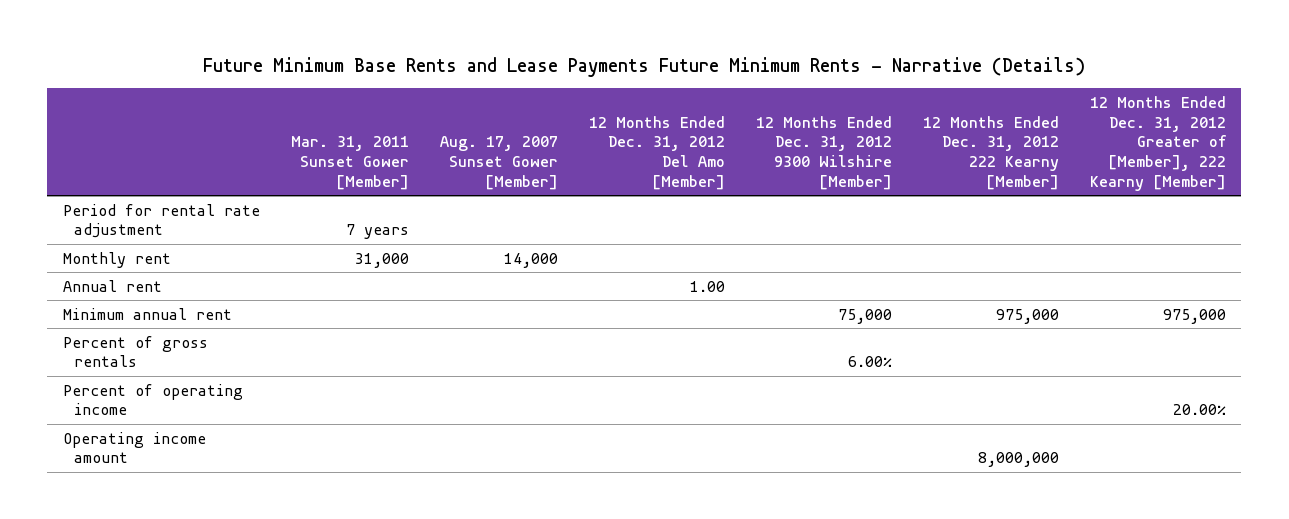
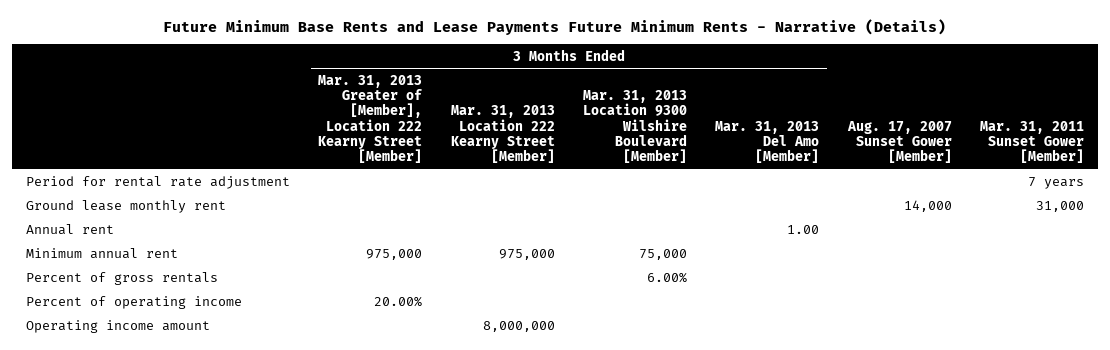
- | Mar. 31, 2011 Sunset Gower [Member] | Aug. 17, 2007 Sunset Gower [Member] | 12 Months Ended Dec. 31, 2012 Del Amo [Member] | 12 Months Ended Dec. 31, 2012 9300 Wilshire [Member] | 12 Months Ended Dec. 31, 2012 222 Kearny [Member] | 12 Months Ended Dec. 31, 2012 Greater of [Member], 222 Kearny [Member]
+ | 3 Months Ended Mar. 31, 2013 Greater of [Member], Location 222 Kearny Street [Member] | 3 Months Ended Mar. 31, 2013 Location 222 Kearny Street [Member] | 3 Months Ended Mar. 31, 2013 Location 9300 Wilshire Boulevard [Member] | 3 Months Ended Mar. 31, 2013 Del Amo [Member] | Aug. 17, 2007 Sunset Gower [Member] | Mar. 31, 2011 Sunset Gower [Member]
- Monthly rent | 31,000 | 14,000 | | | |
+ Ground lease monthly rent | | | | | 14,000 | 31,000

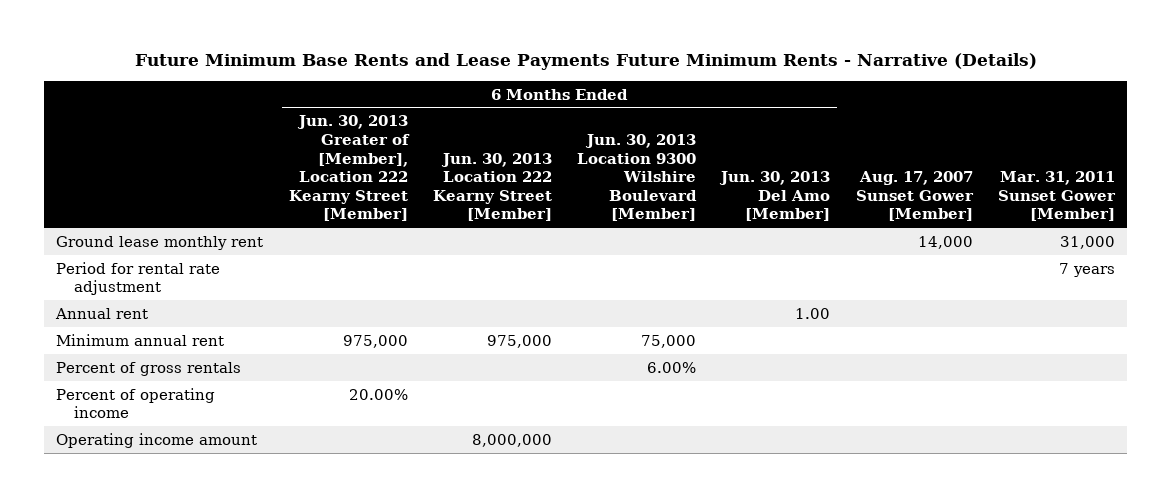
- | 3 Months Ended Mar. 31, 2013 Greater of [Member], Location 222 Kearny Street [Member] | 3 Months Ended Mar. 31, 2013 Location 222 Kearny Street [Member] | 3 Months Ended Mar. 31, 2013 Location 9300 Wilshire Boulevard [Member] | 3 Months Ended Mar. 31, 2013 Del Amo [Member] | Aug. 17, 2007 Sunset Gower [Member] | Mar. 31, 2011 Sunset Gower [Member]
+ | 6 Months Ended Jun. 30, 2013 Greater of [Member], Location 222 Kearny Street [Member] | 6 Months Ended Jun. 30, 2013 Location 222 Kearny Street [Member] | 6 Months Ended Jun. 30, 2013 Location 9300 Wilshire Boulevard [Member] | 6 Months Ended Jun. 30, 2013 Del Amo [Member] | Aug. 17, 2007 Sunset Gower [Member] | Mar. 31, 2011 Sunset Gower [Member]
moved down: Period for rental rate adjustment | | | | | | 7 years

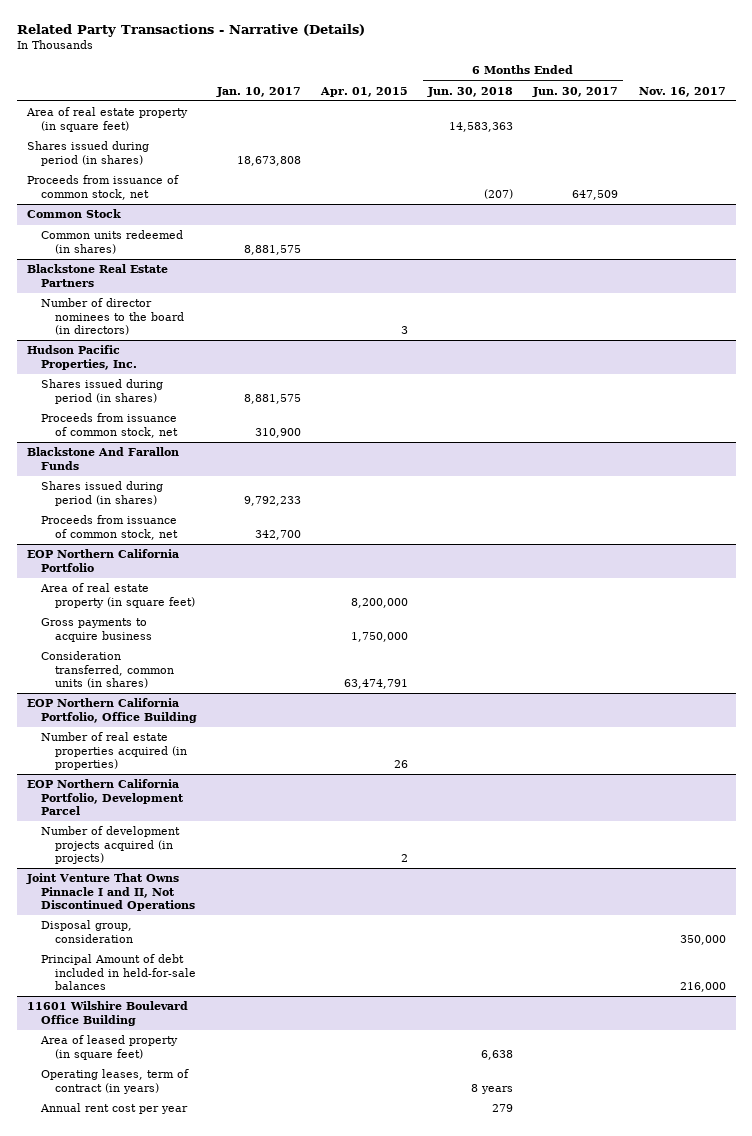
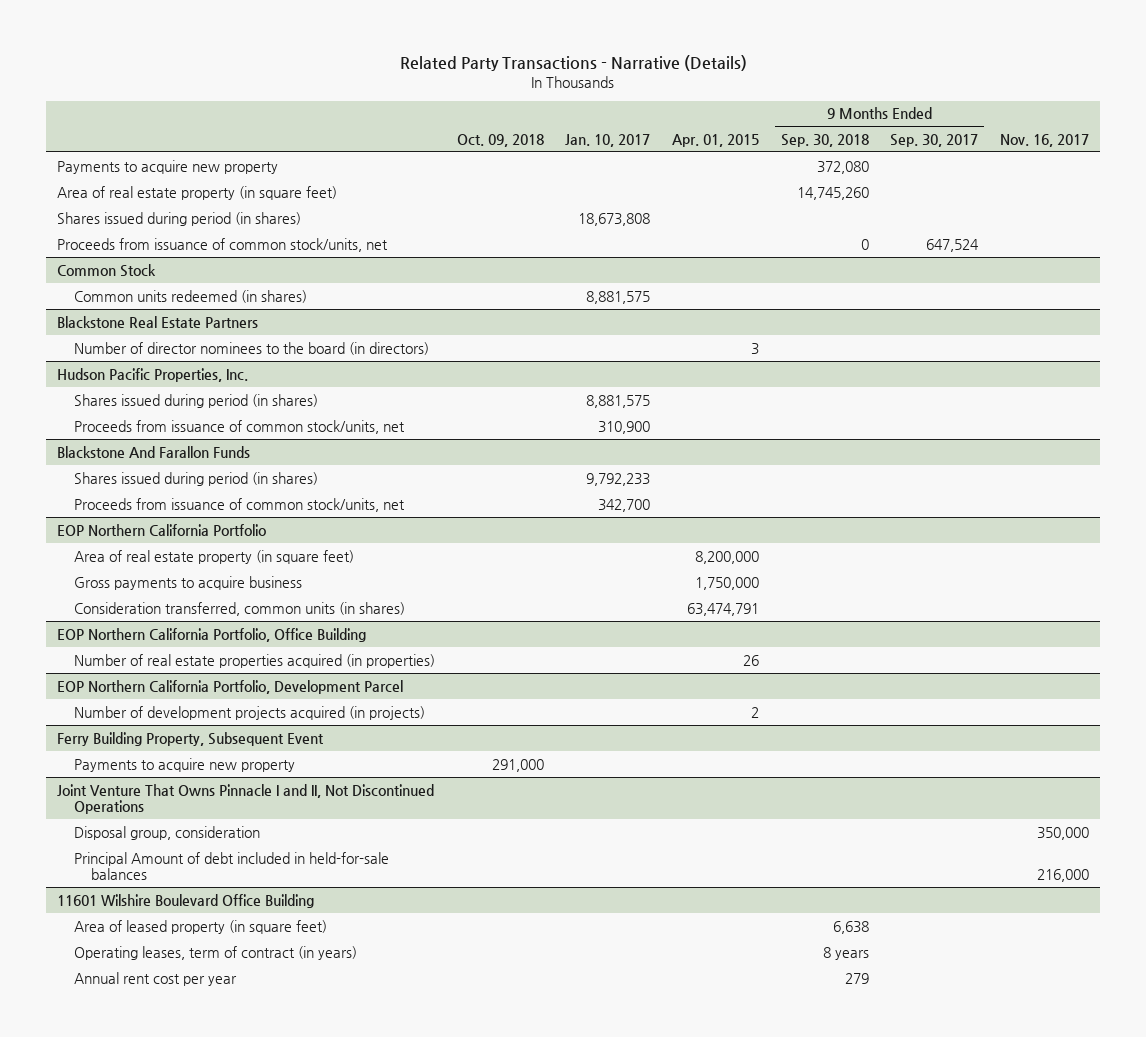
- | Jan. 10, 2017 | Apr. 01, 2015 | 6 Months Ended Jun. 30, 2018 | 6 Months Ended Jun. 30, 2017 | Nov. 16, 2017
+ | Oct. 09, 2018 | Jan. 10, 2017 | Apr. 01, 2015 | 9 Months Ended Sep. 30, 2018 | 9 Months Ended Sep. 30, 2017 | Nov. 16, 2017
+ Payments to acquire new property | | | | 372,080 | |
- Proceeds from issuance of common stock, net | | | (207) | 647,509 |
+ Proceeds from issuance of common stock/units, net | | | | 0 | 647,524 |
@ Hudson Pacific Properties, Inc.
- Proceeds from issuance of common stock, net | 310,900 | | | |
+ Proceeds from issuance of common stock/units, net | | 310,900 | | | |
@ Blackstone And Farallon Funds
- Proceeds from issuance of common stock, net | 342,700 | | | |
+ Proceeds from issuance of common stock/units, net | | 342,700 | | | |
+ Ferry Building Property, Subsequent Event
+ Payments to acquire new property | 291,000 | | | | |

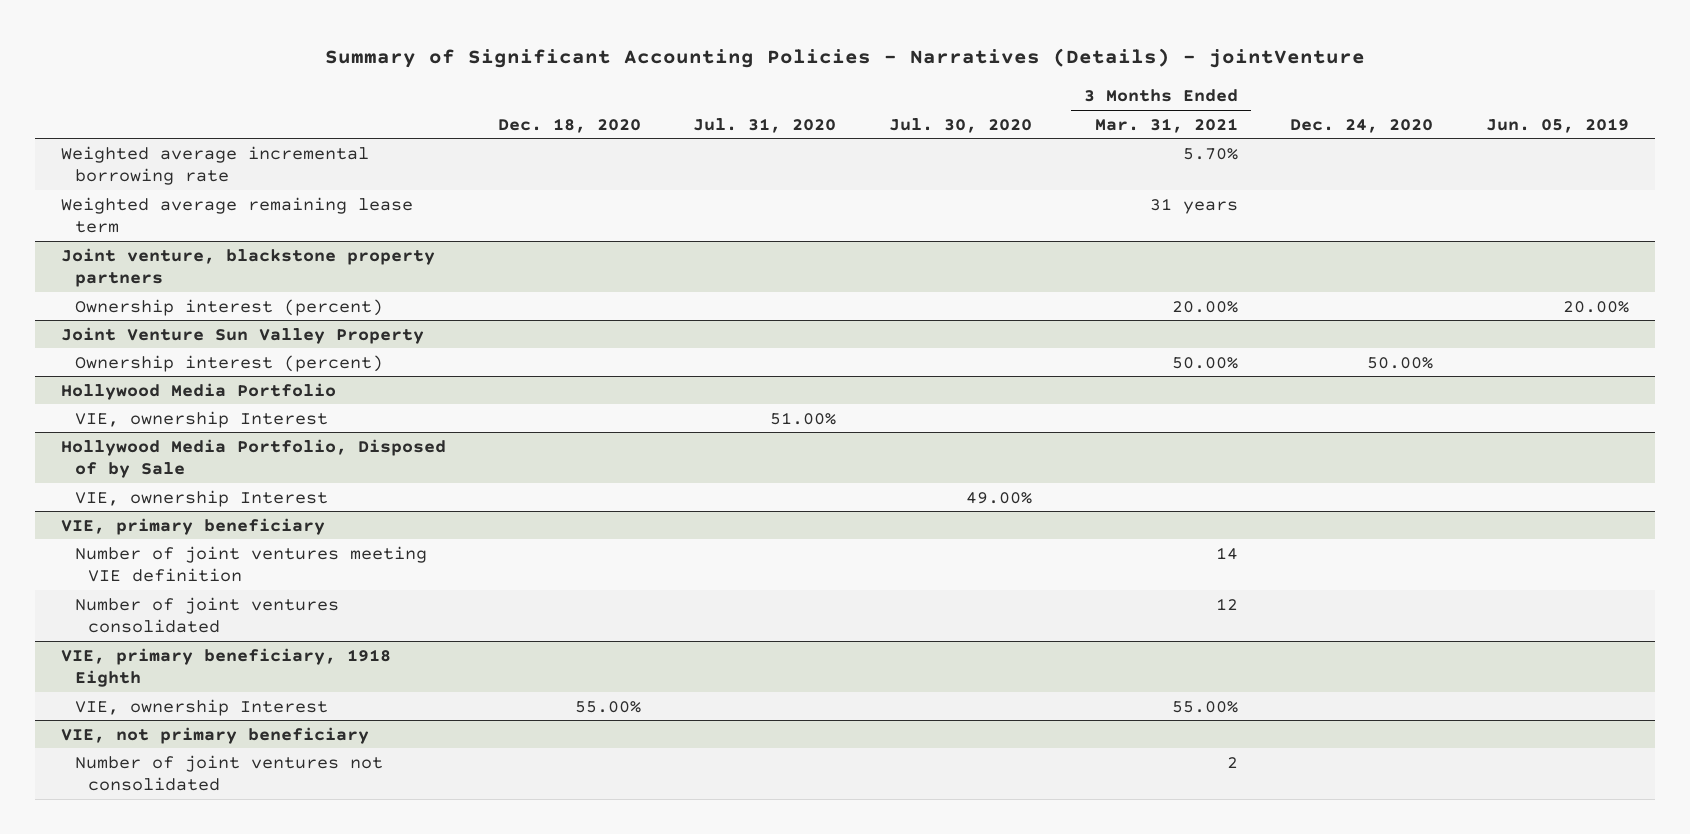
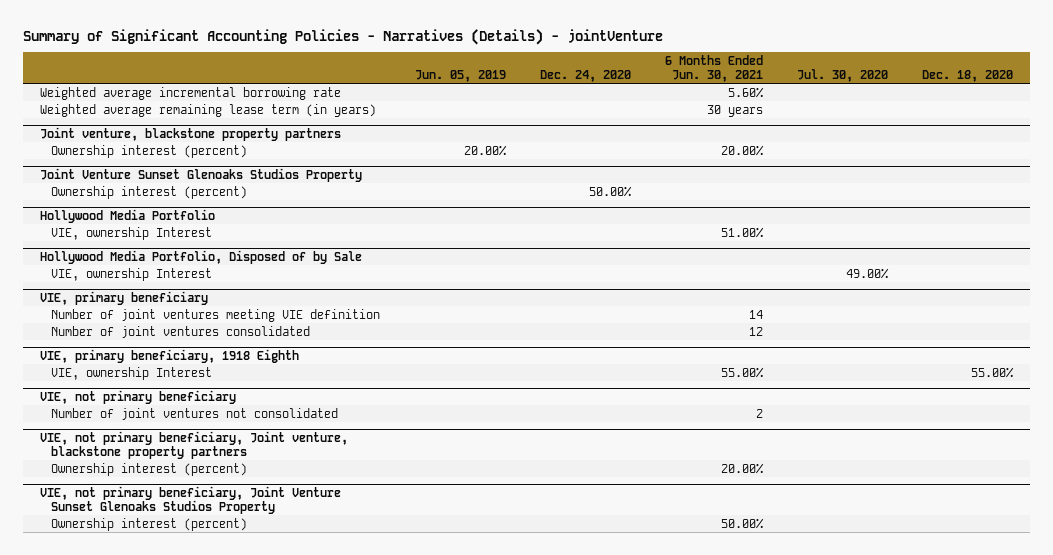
- | Dec. 18, 2020 | Jul. 31, 2020 | Jul. 30, 2020 | 3 Months Ended Mar. 31, 2021 | Dec. 24, 2020 | Jun. 05, 2019
+ | Jun. 05, 2019 | Dec. 24, 2020 | 6 Months Ended Jun. 30, 2021 | Jul. 30, 2020 | Dec. 18, 2020
- Weighted average remaining lease term | | | | 31 years | |
+ Weighted average remaining lease term (in years) | | | 30 years | |
- Joint Venture Sun Valley Property
+ Joint Venture Sunset Glenoaks Studios Property
+ VIE, not primary beneficiary, Joint venture, blackstone property partners
+ Ownership interest (percent) | | | 20.00% | |
+ VIE, not primary beneficiary, Joint Venture Sunset Glenoaks Studios Property
+ Ownership interest (percent) | | | 50.00% | |

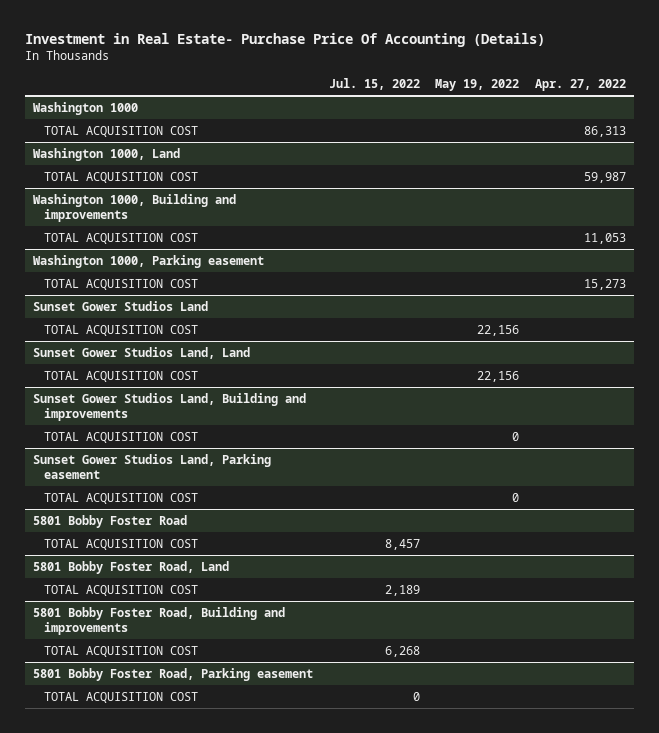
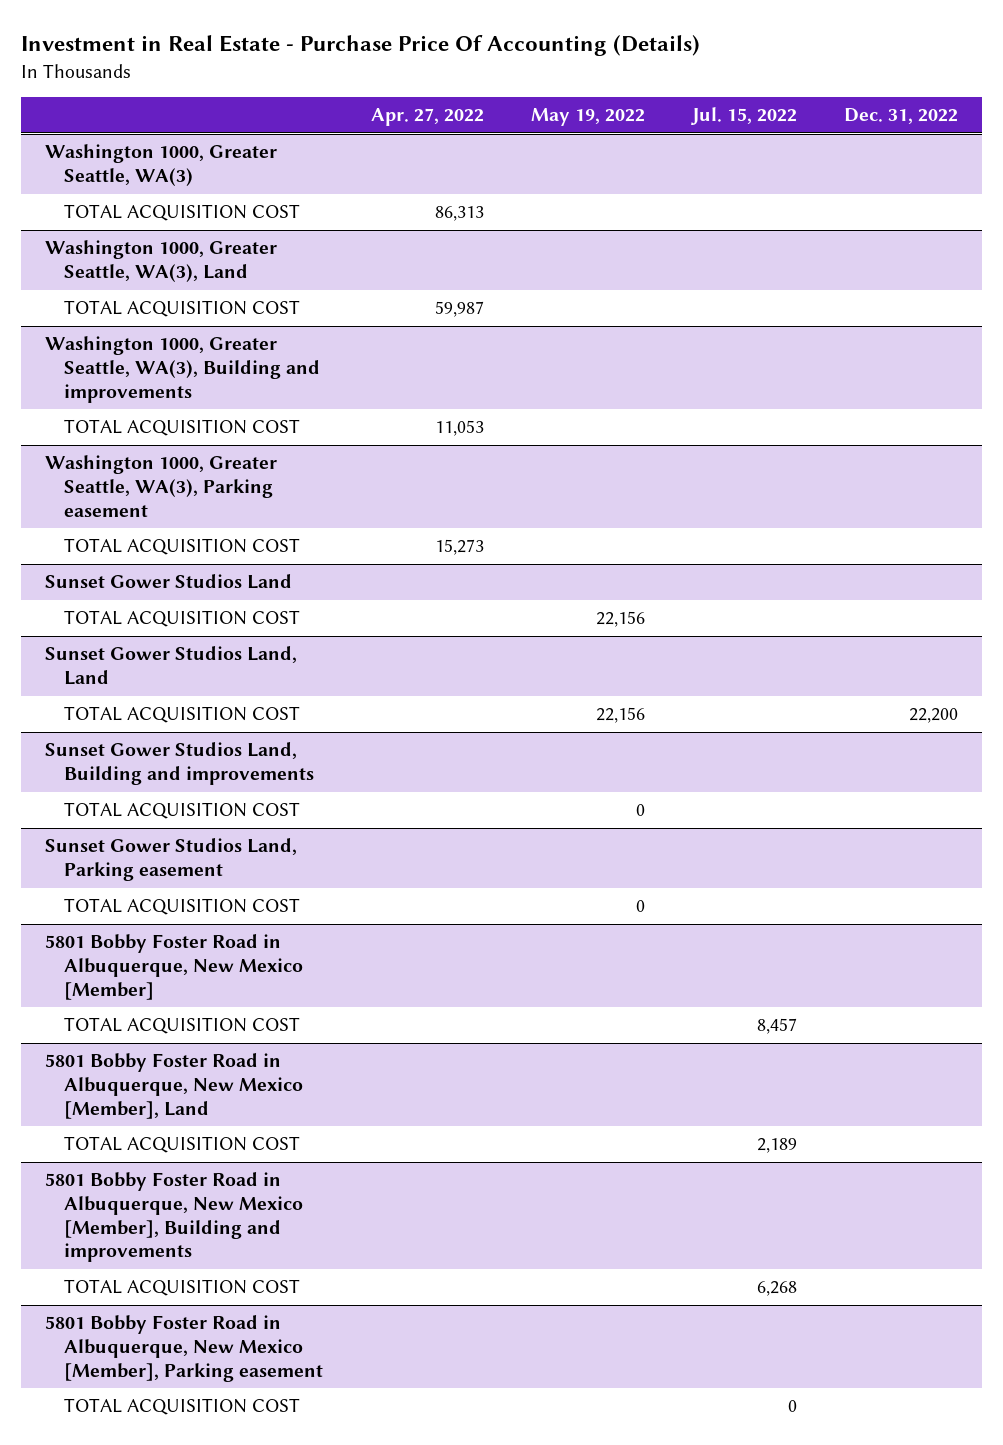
- Investment in Real Estate- Purchase Price Of Accounting (Details)
+ Investment in Real Estate - Purchase Price Of Accounting (Details)
- | Jul. 15, 2022 | May 19, 2022 | Apr. 27, 2022
+ | Apr. 27, 2022 | May 19, 2022 | Jul. 15, 2022 | Dec. 31, 2022
- Washington 1000
+ Washington 1000, Greater Seattle, WA(3)
- Washington 1000, Land
+ Washington 1000, Greater Seattle, WA(3), Land
- Washington 1000, Building and improvements
+ Washington 1000, Greater Seattle, WA(3), Building and improvements
- Washington 1000, Parking easement
+ Washington 1000, Greater Seattle, WA(3), Parking easement
- 5801 Bobby Foster Road
+ 5801 Bobby Foster Road in Albuquerque, New Mexico [Member]
- 5801 Bobby Foster Road, Land
+ 5801 Bobby Foster Road in Albuquerque, New Mexico [Member], Land
- 5801 Bobby Foster Road, Building and improvements
+ 5801 Bobby Foster Road in Albuquerque, New Mexico [Member], Building and improvements
- 5801 Bobby Foster Road, Parking easement
+ 5801 Bobby Foster Road in Albuquerque, New Mexico [Member], Parking easement

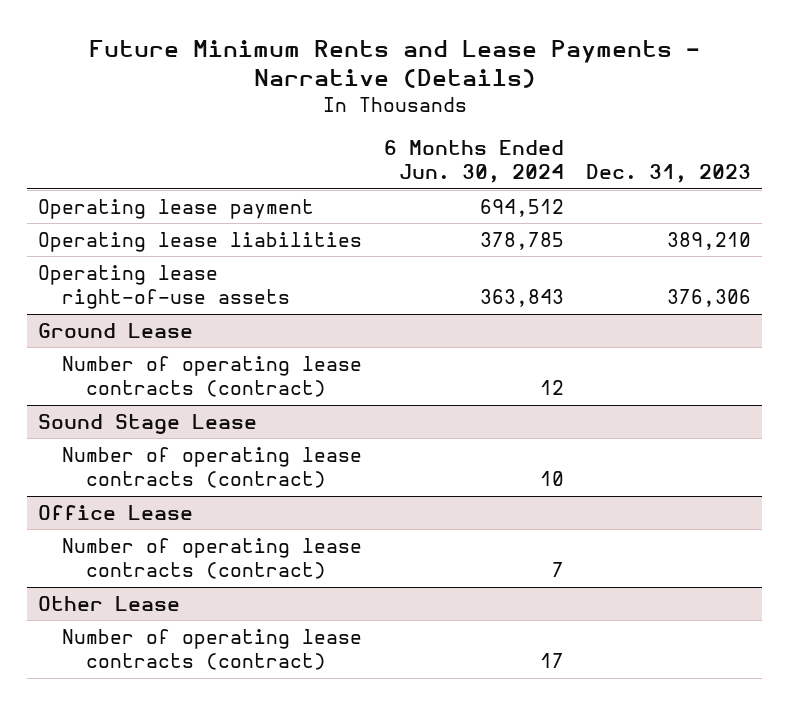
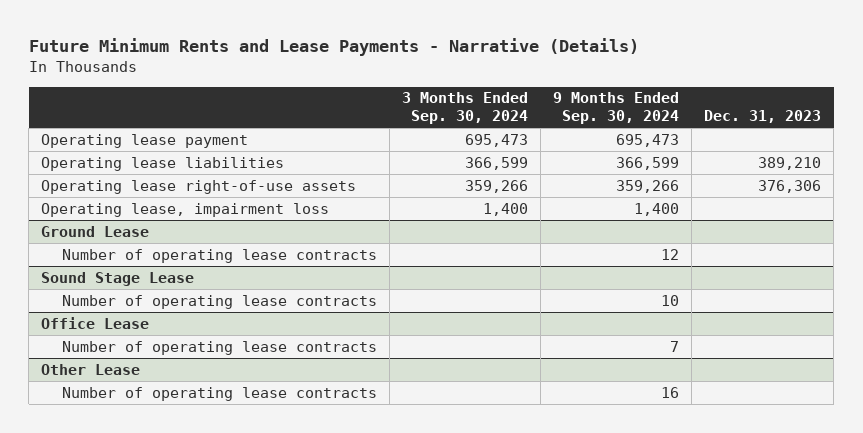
- | 6 Months Ended Jun. 30, 2024 | Dec. 31, 2023
+ | 3 Months Ended Sep. 30, 2024 | 9 Months Ended Sep. 30, 2024 | Dec. 31, 2023
+ Operating lease, impairment loss | 1,400 | 1,400 |
@ Ground Lease
- Number of operating lease contracts (contract) | 12 |
+ Number of operating lease contracts | | 12 |
@ Sound Stage Lease
- Number of operating lease contracts (contract) | 10 |
+ Number of operating lease contracts | | 10 |
@ Office Lease
- Number of operating lease contracts (contract) | 7 |
+ Number of operating lease contracts | | 7 |
@ Other Lease
- Number of operating lease contracts (contract) | 17 |
+ Number of operating lease contracts | | 16 |

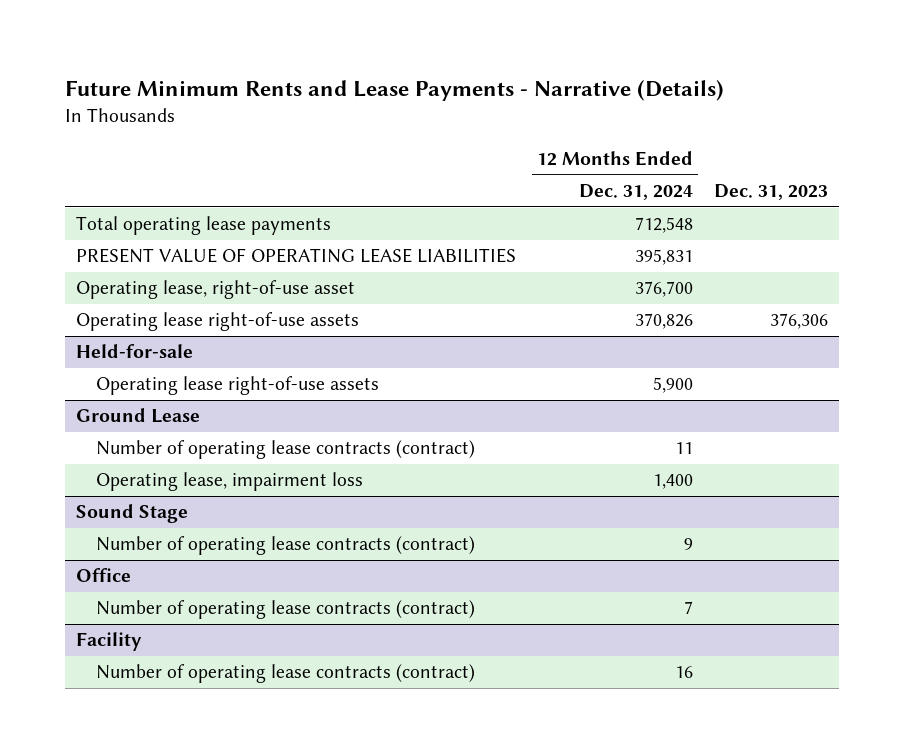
- | 3 Months Ended Sep. 30, 2024 | 9 Months Ended Sep. 30, 2024 | Dec. 31, 2023
+ | 12 Months Ended Dec. 31, 2024 | Dec. 31, 2023
- Operating lease payment | 695,473 | 695,473 |
- Operating lease liabilities | 366,599 | 366,599 | 389,210
+ Total operating lease payments | 712,548 |
+ PRESENT VALUE OF OPERATING LEASE LIABILITIES | 395,831 |
+ Operating lease, right-of-use asset | 376,700 |
- Operating lease, impairment loss | 1,400 | 1,400 |
+ Held-for-sale
+ Operating lease right-of-use assets | 5,900 |
@ Ground Lease
- Number of operating lease contracts | | 12 |
- Sound Stage Lease
- Number of operating lease contracts | | 10 |
- Office Lease
- Number of operating lease contracts | | 7 |
- Other Lease
- Number of operating lease contracts | | 16 |
@ Ground Lease
+ Number of operating lease contracts (contract) | 11 |
+ Operating lease, impairment loss | 1,400 |
+ Sound Stage
+ Number of operating lease contracts (contract) | 9 |
+ Office
+ Number of operating lease contracts (contract) | 7 |
+ Facility
+ Number of operating lease contracts (contract) | 16 |

